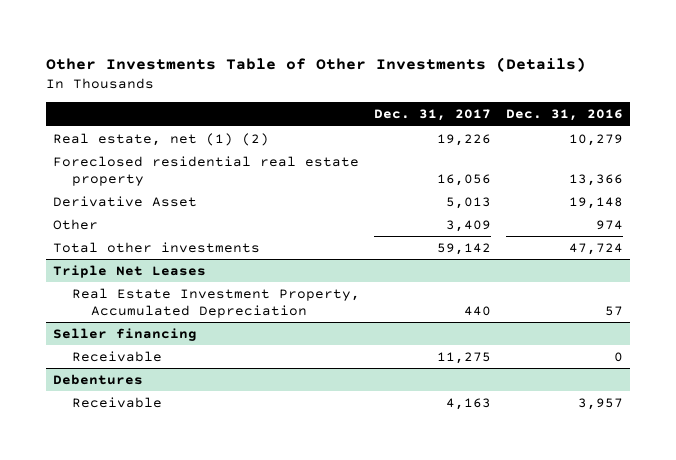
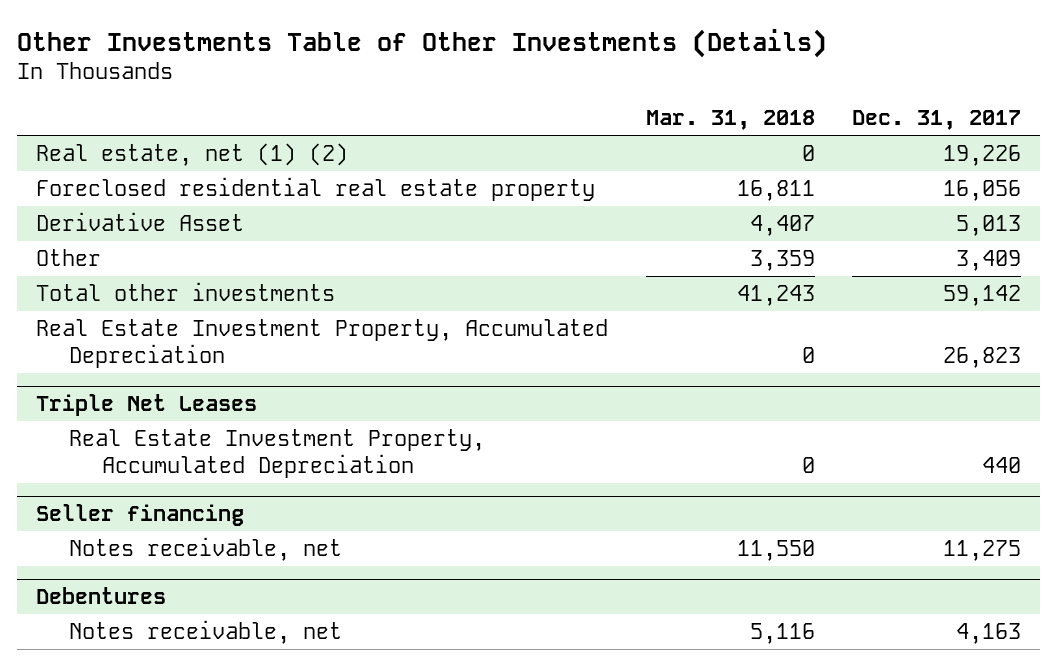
- | Dec. 31, 2017 | Dec. 31, 2016
+ | Mar. 31, 2018 | Dec. 31, 2017
+ Real Estate Investment Property, Accumulated Depreciation | 0 | 26,823
@ Seller financing
- Receivable | 11,275 | 0
+ Notes receivable, net | 11,550 | 11,275
@ Debentures
- Receivable | 4,163 | 3,957
+ Notes receivable, net | 5,116 | 4,163

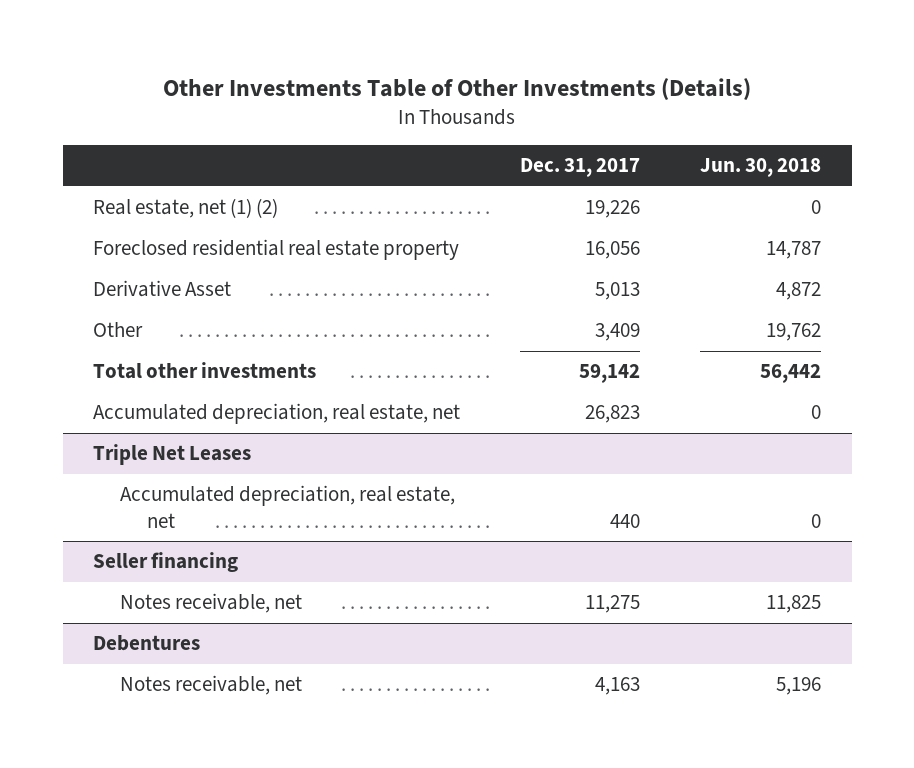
- | Mar. 31, 2018 | Dec. 31, 2017
+ | Dec. 31, 2017 | Jun. 30, 2018
- Real Estate Investment Property, Accumulated Depreciation | 0 | 26,823
+ Accumulated depreciation, real estate, net | 26,823 | 0
@ Triple Net Leases
- Real Estate Investment Property, Accumulated Depreciation | 0 | 440
+ Accumulated depreciation, real estate, net | 440 | 0

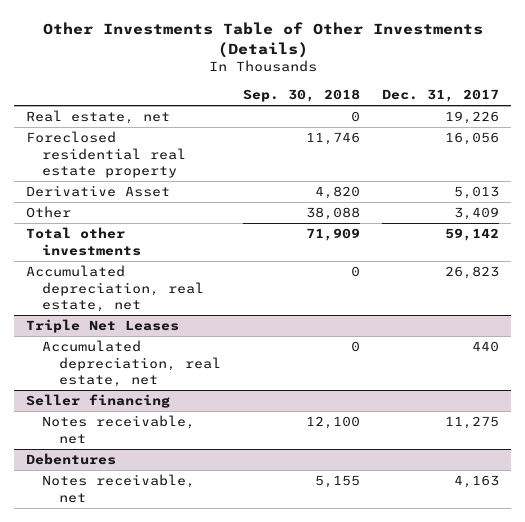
- | Dec. 31, 2017 | Jun. 30, 2018
+ | Sep. 30, 2018 | Dec. 31, 2017
- Real estate, net (1) (2) | 19,226 | 0
+ Real estate, net | 0 | 19,226

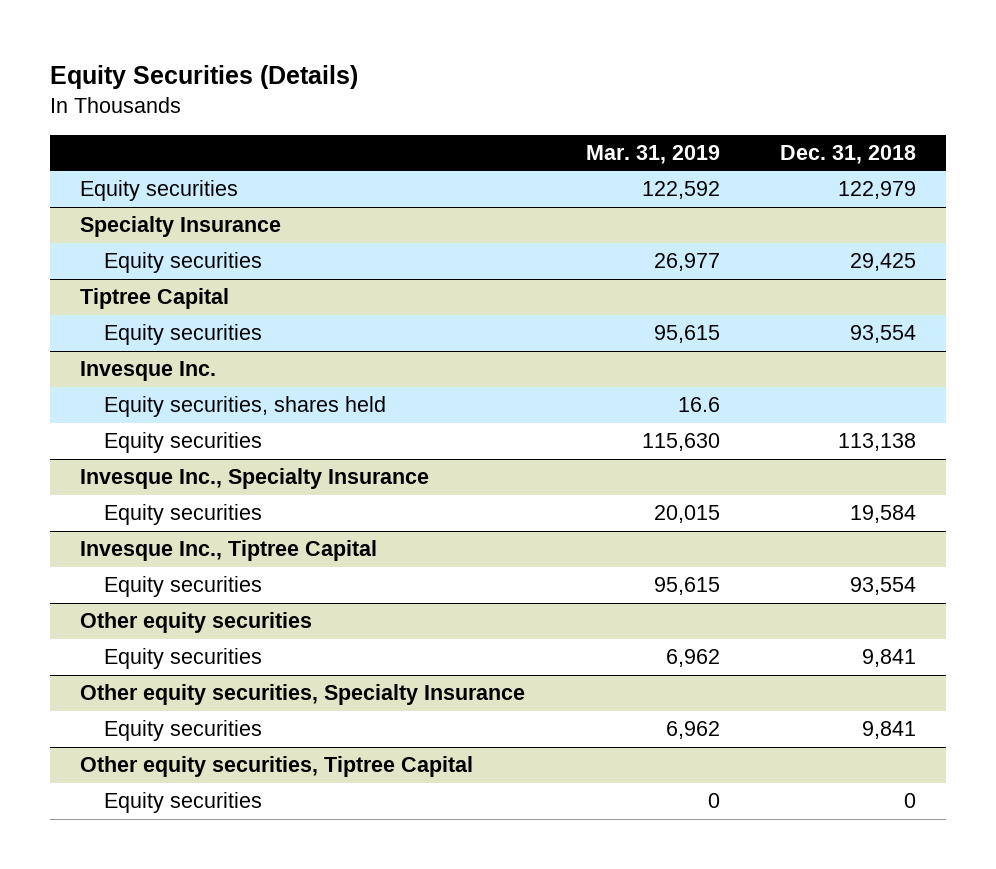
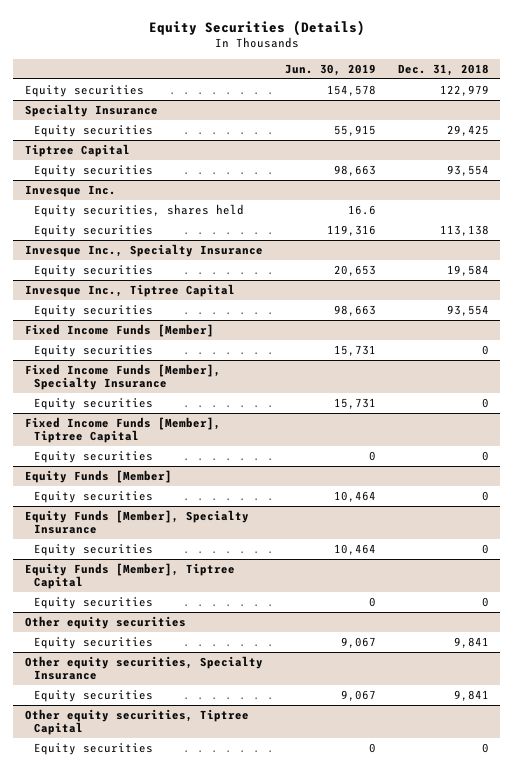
- | Mar. 31, 2019 | Dec. 31, 2018
+ | Jun. 30, 2019 | Dec. 31, 2018
+ Fixed Income Funds [Member]
+ Equity securities | 15,731 | 0
+ Fixed Income Funds [Member], Specialty Insurance
+ Equity securities | 15,731 | 0
+ Fixed Income Funds [Member], Tiptree Capital
+ Equity securities | 0 | 0
+ Equity Funds [Member]
+ Equity securities | 10,464 | 0
+ Equity Funds [Member], Specialty Insurance
+ Equity securities | 10,464 | 0
+ Equity Funds [Member], Tiptree Capital
+ Equity securities | 0 | 0

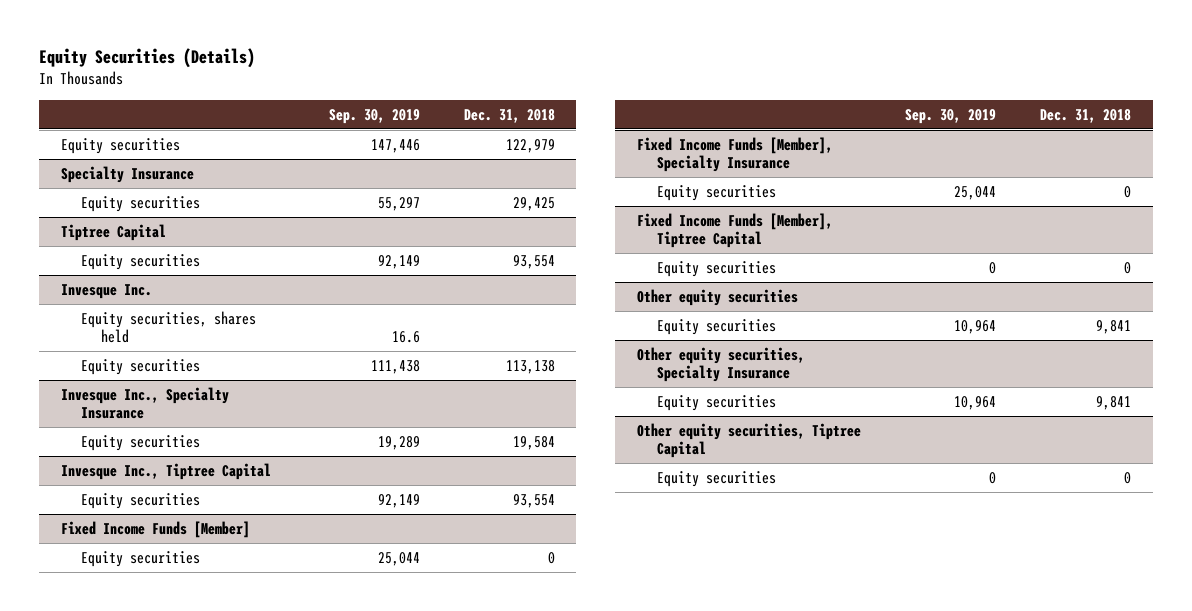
- | Jun. 30, 2019 | Dec. 31, 2018
+ | Sep. 30, 2019 | Dec. 31, 2018
- Equity Funds [Member]
- Equity securities | 10,464 | 0
- Equity Funds [Member], Specialty Insurance
- Equity securities | 10,464 | 0
- Equity Funds [Member], Tiptree Capital
- Equity securities | 0 | 0

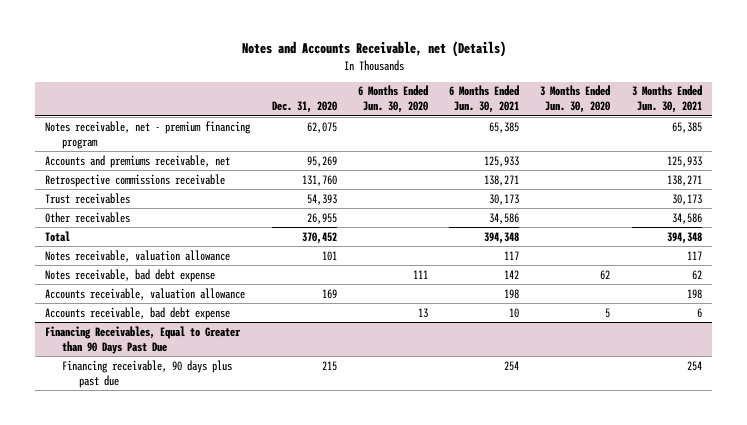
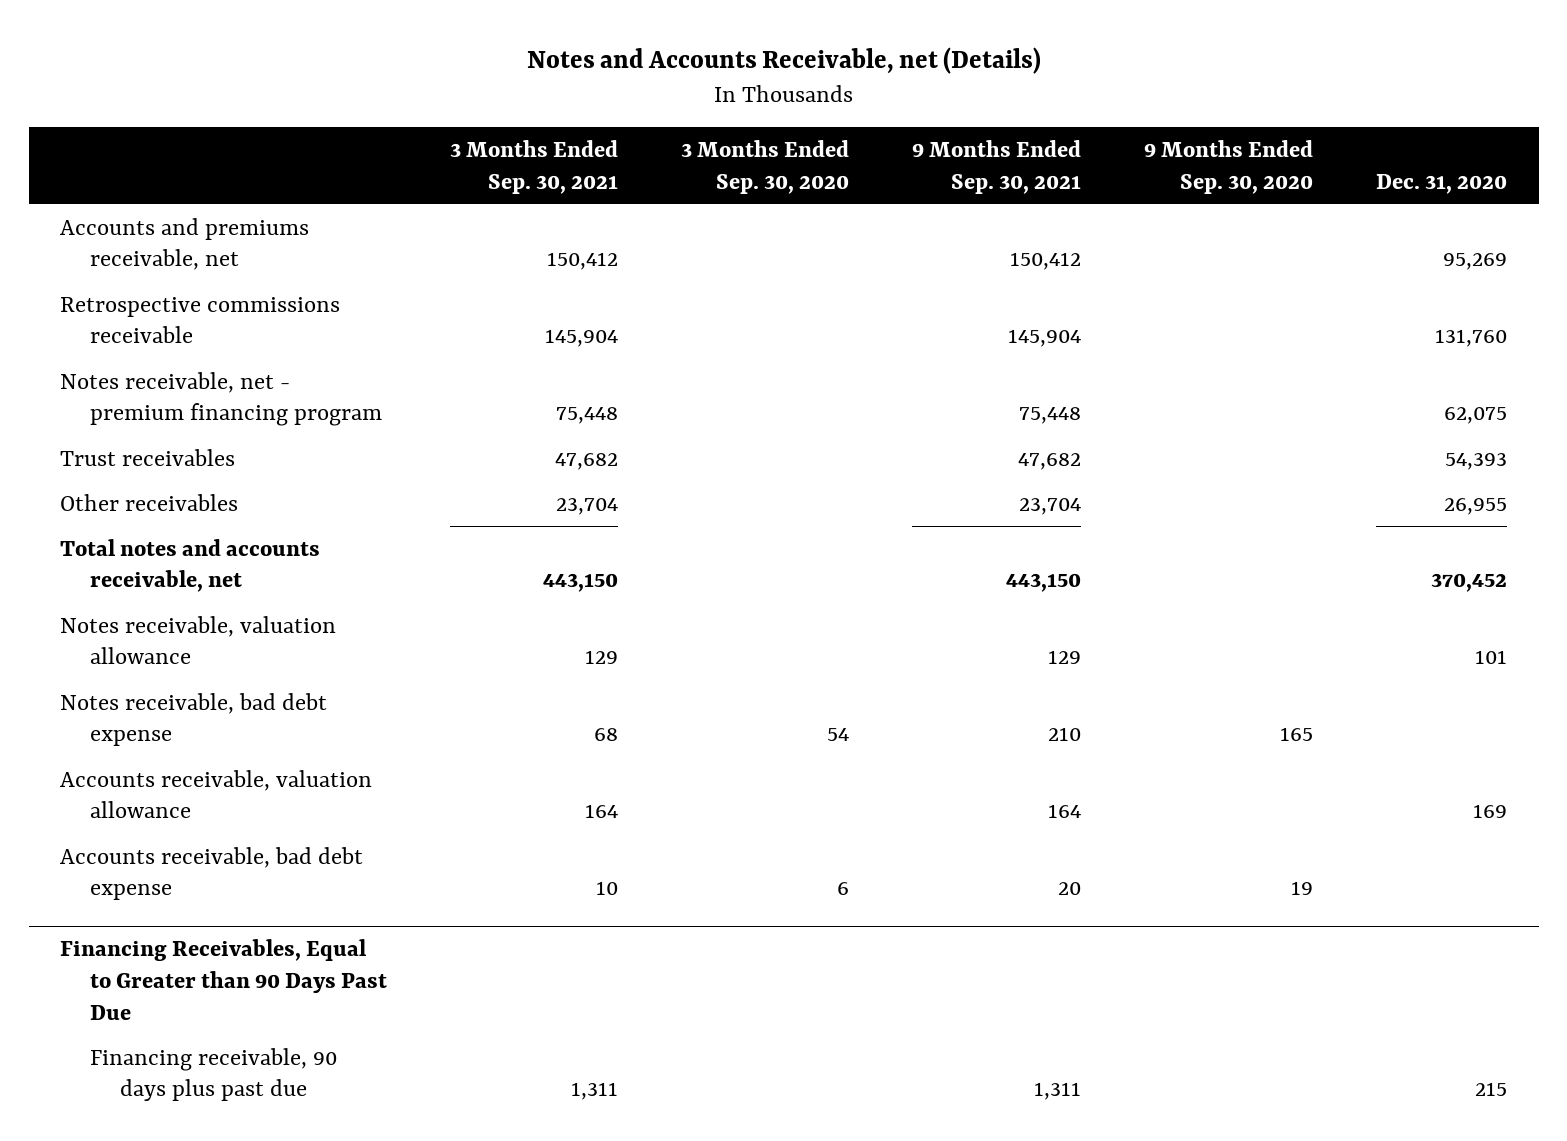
- | Dec. 31, 2020 | 6 Months Ended Jun. 30, 2020 | 6 Months Ended Jun. 30, 2021 | 3 Months Ended Jun. 30, 2020 | 3 Months Ended Jun. 30, 2021
+ | 3 Months Ended Sep. 30, 2021 | 3 Months Ended Sep. 30, 2020 | 9 Months Ended Sep. 30, 2021 | 9 Months Ended Sep. 30, 2020 | Dec. 31, 2020
moved down: Notes receivable, net - premium financing program | 75,448 | | 75,448 | | 62,075
- Total | 370,452 | | 394,348 | | 394,348
+ Total notes and accounts receivable, net | 443,150 | | 443,150 | | 370,452

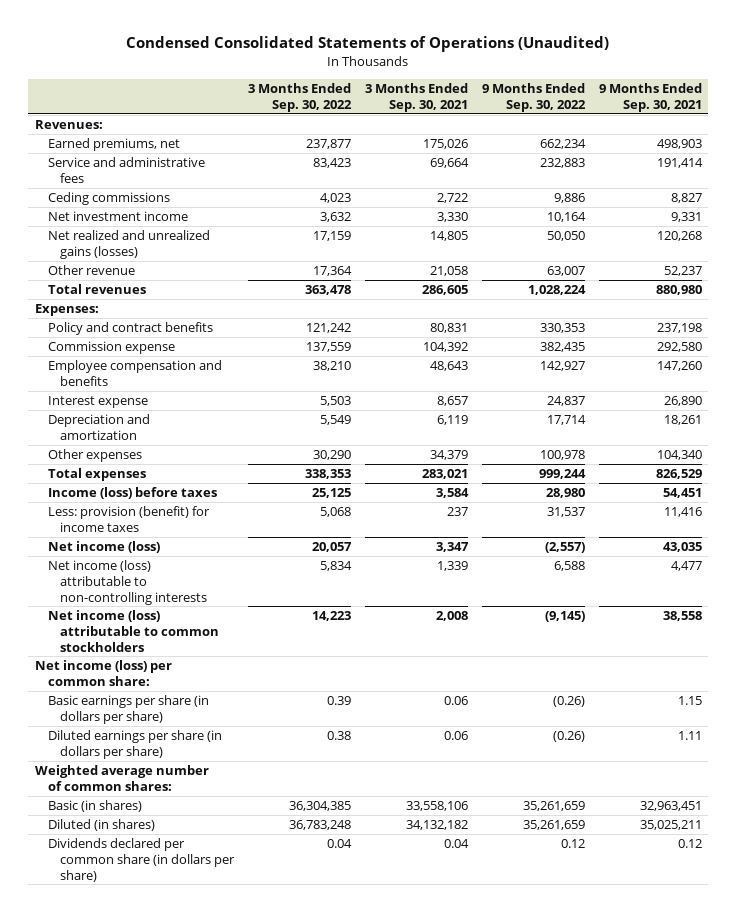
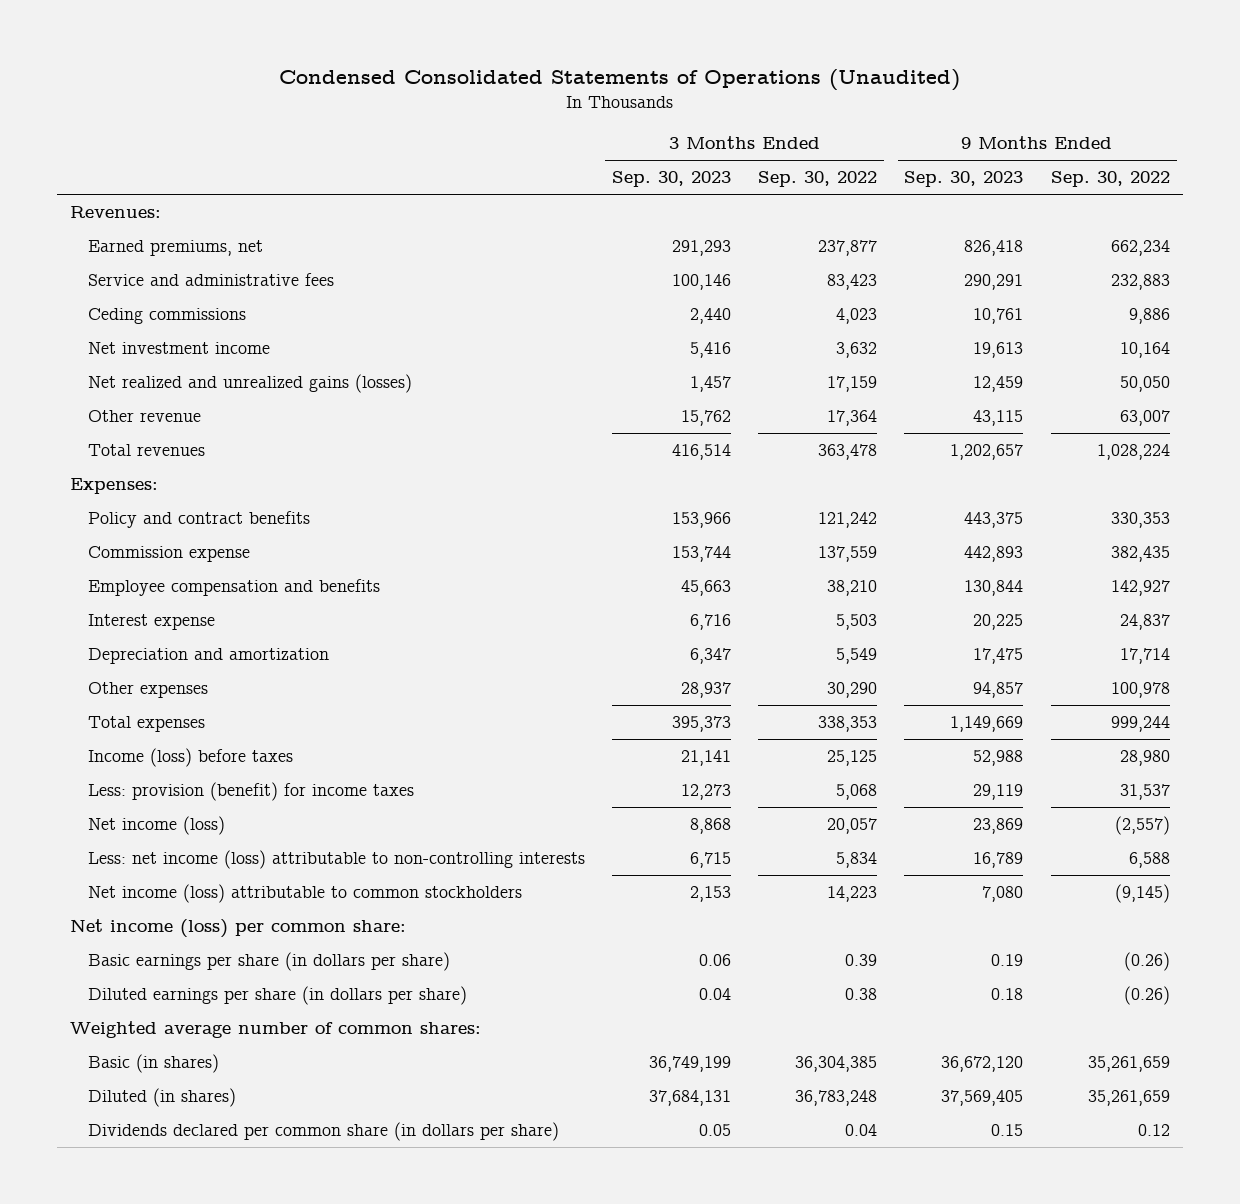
- | 3 Months Ended Sep. 30, 2022 | 3 Months Ended Sep. 30, 2021 | 9 Months Ended Sep. 30, 2022 | 9 Months Ended Sep. 30, 2021
+ | 3 Months Ended Sep. 30, 2023 | 3 Months Ended Sep. 30, 2022 | 9 Months Ended Sep. 30, 2023 | 9 Months Ended Sep. 30, 2022
- Net income (loss) attributable to non-controlling interests | 5,834 | 1,339 | 6,588 | 4,477
+ Less: net income (loss) attributable to non-controlling interests | 6,715 | 5,834 | 16,789 | 6,588

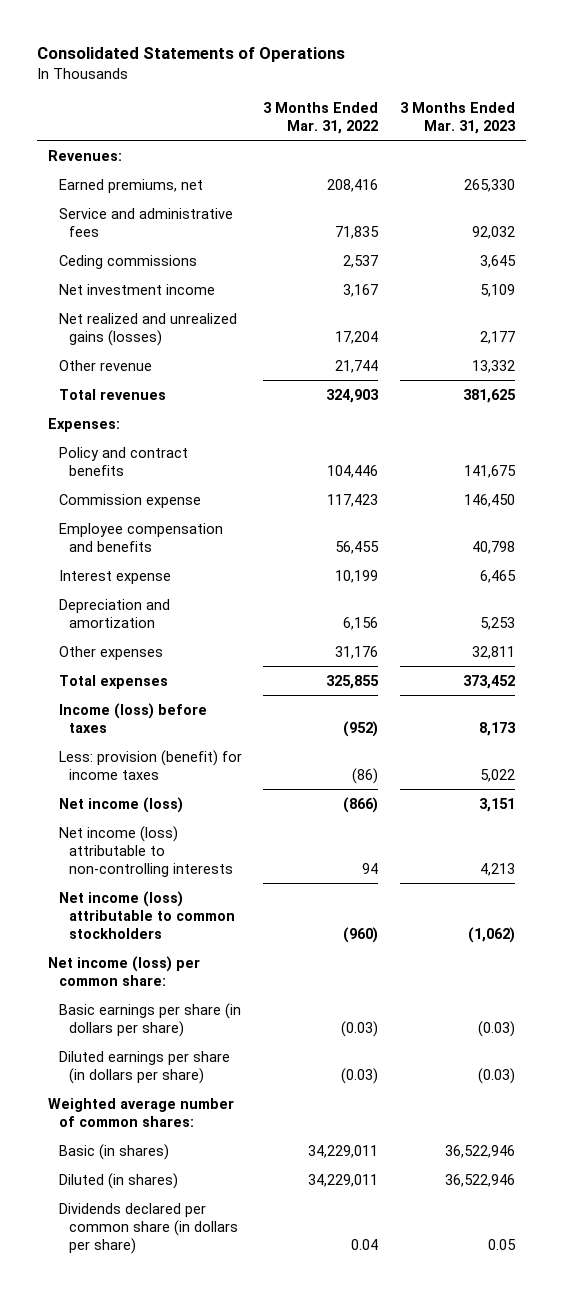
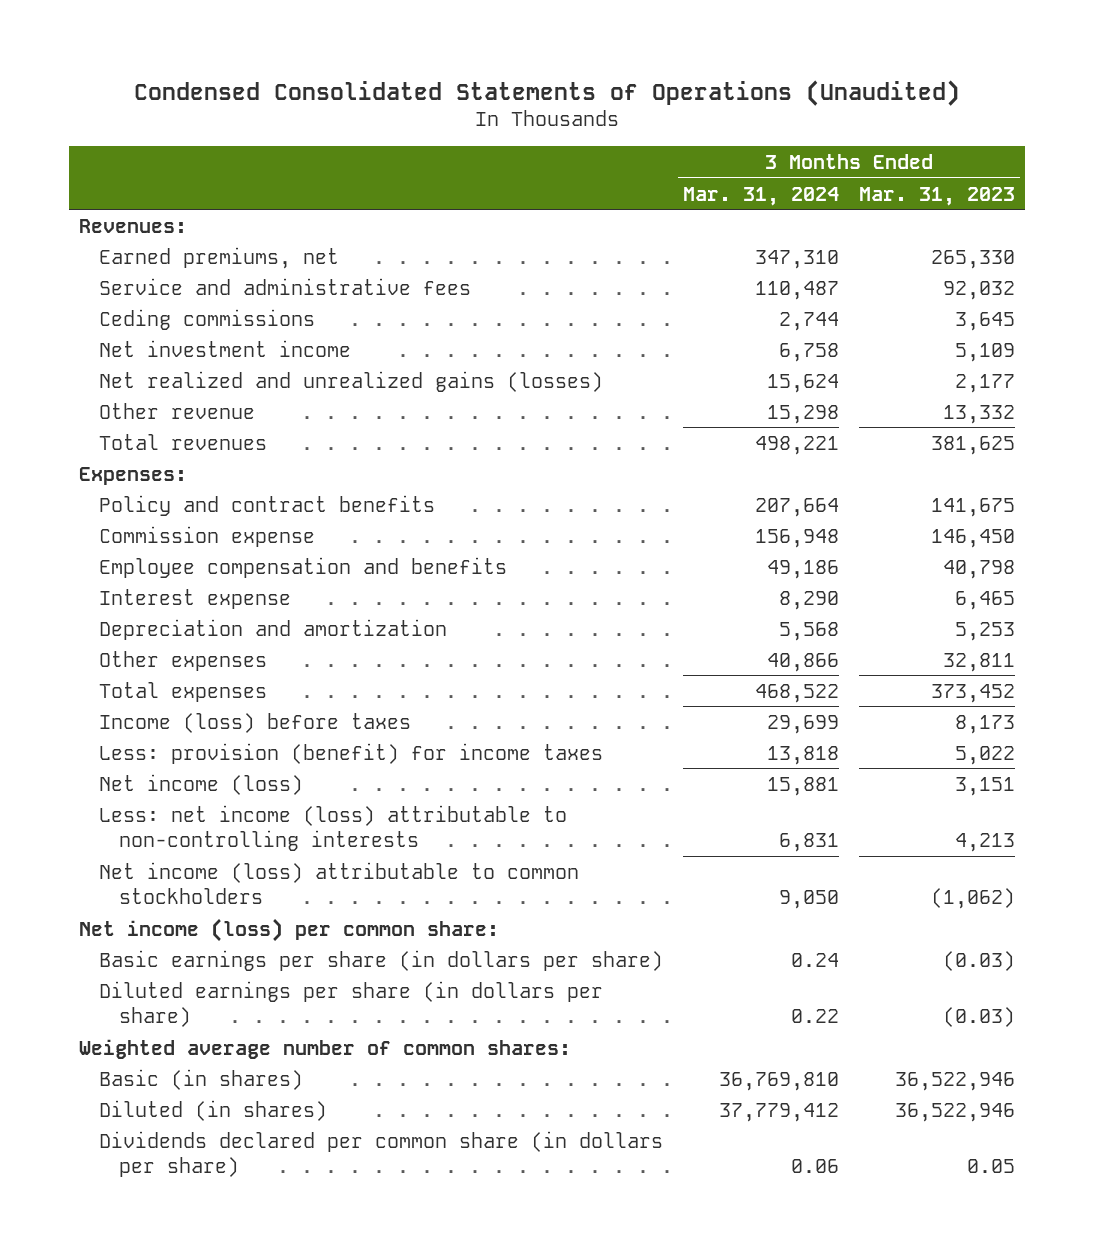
- Consolidated Statements of Operations
+ Condensed Consolidated Statements of Operations (Unaudited)
- | 3 Months Ended Mar. 31, 2022 | 3 Months Ended Mar. 31, 2023
+ | 3 Months Ended Mar. 31, 2024 | 3 Months Ended Mar. 31, 2023
- Net income (loss) attributable to non-controlling interests | 94 | 4,213
+ Less: net income (loss) attributable to non-controlling interests | 6,831 | 4,213

